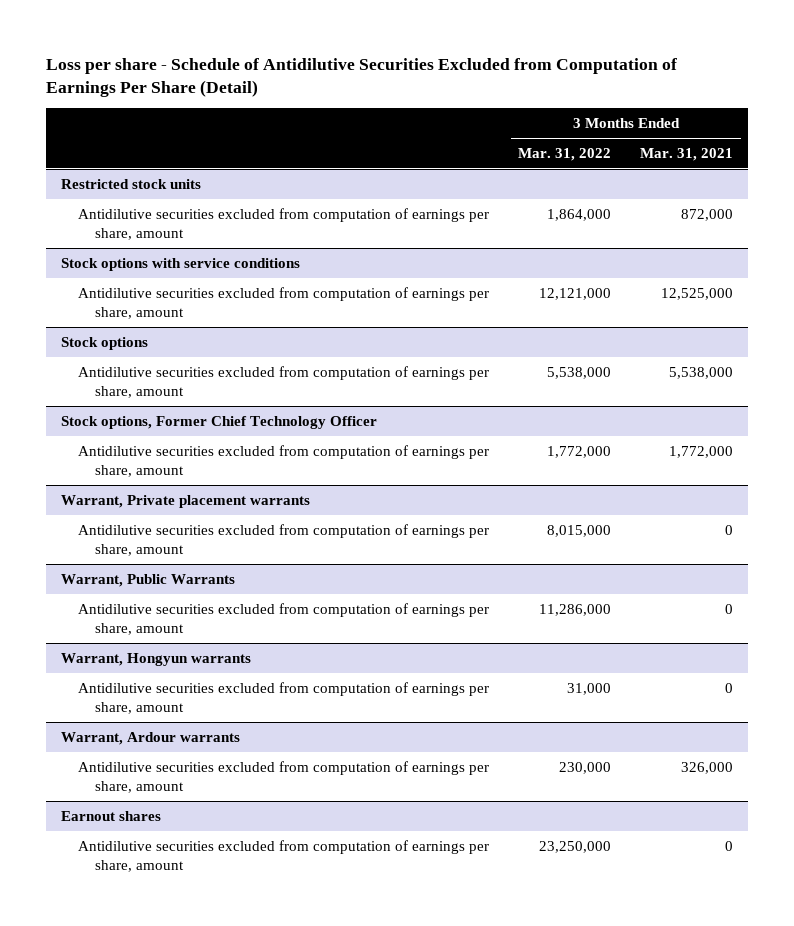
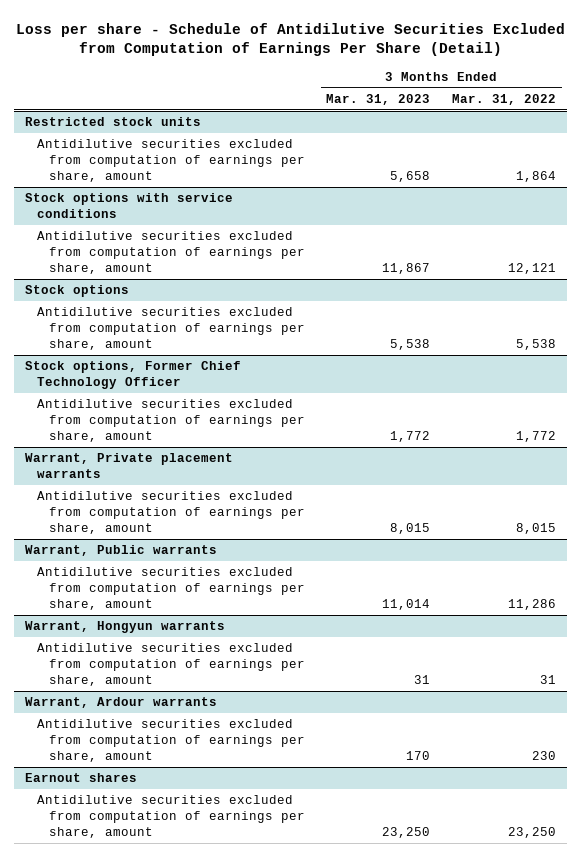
- | 3 Months Ended Mar. 31, 2022 | 3 Months Ended Mar. 31, 2021
+ | 3 Months Ended Mar. 31, 2023 | 3 Months Ended Mar. 31, 2022
@ Restricted stock units
- Antidilutive securities excluded from computation of earnings per share, amount | 1,864,000 | 872,000
+ Antidilutive securities excluded from computation of earnings per share, amount | 5,658 | 1,864
@ Stock options with service conditions
- Antidilutive securities excluded from computation of earnings per share, amount | 12,121,000 | 12,525,000
+ Antidilutive securities excluded from computation of earnings per share, amount | 11,867 | 12,121
@ Stock options
- Antidilutive securities excluded from computation of earnings per share, amount | 5,538,000 | 5,538,000
+ Antidilutive securities excluded from computation of earnings per share, amount | 5,538 | 5,538
@ Stock options, Former Chief Technology Officer
- Antidilutive securities excluded from computation of earnings per share, amount | 1,772,000 | 1,772,000
+ Antidilutive securities excluded from computation of earnings per share, amount | 1,772 | 1,772
@ Warrant, Private placement warrants
- Antidilutive securities excluded from computation of earnings per share, amount | 8,015,000 | 0
- Warrant, Public Warrants
- Antidilutive securities excluded from computation of earnings per share, amount | 11,286,000 | 0
@ Warrant, Private placement warrants
+ Antidilutive securities excluded from computation of earnings per share, amount | 8,015 | 8,015
+ Warrant, Public warrants
+ Antidilutive securities excluded from computation of earnings per share, amount | 11,014 | 11,286
@ Warrant, Hongyun warrants
- Antidilutive securities excluded from computation of earnings per share, amount | 31,000 | 0
+ Antidilutive securities excluded from computation of earnings per share, amount | 31 | 31
@ Warrant, Ardour warrants
- Antidilutive securities excluded from computation of earnings per share, amount | 230,000 | 326,000
+ Antidilutive securities excluded from computation of earnings per share, amount | 170 | 230
@ Earnout shares
- Antidilutive securities excluded from computation of earnings per share, amount | 23,250,000 | 0
+ Antidilutive securities excluded from computation of earnings per share, amount | 23,250 | 23,250

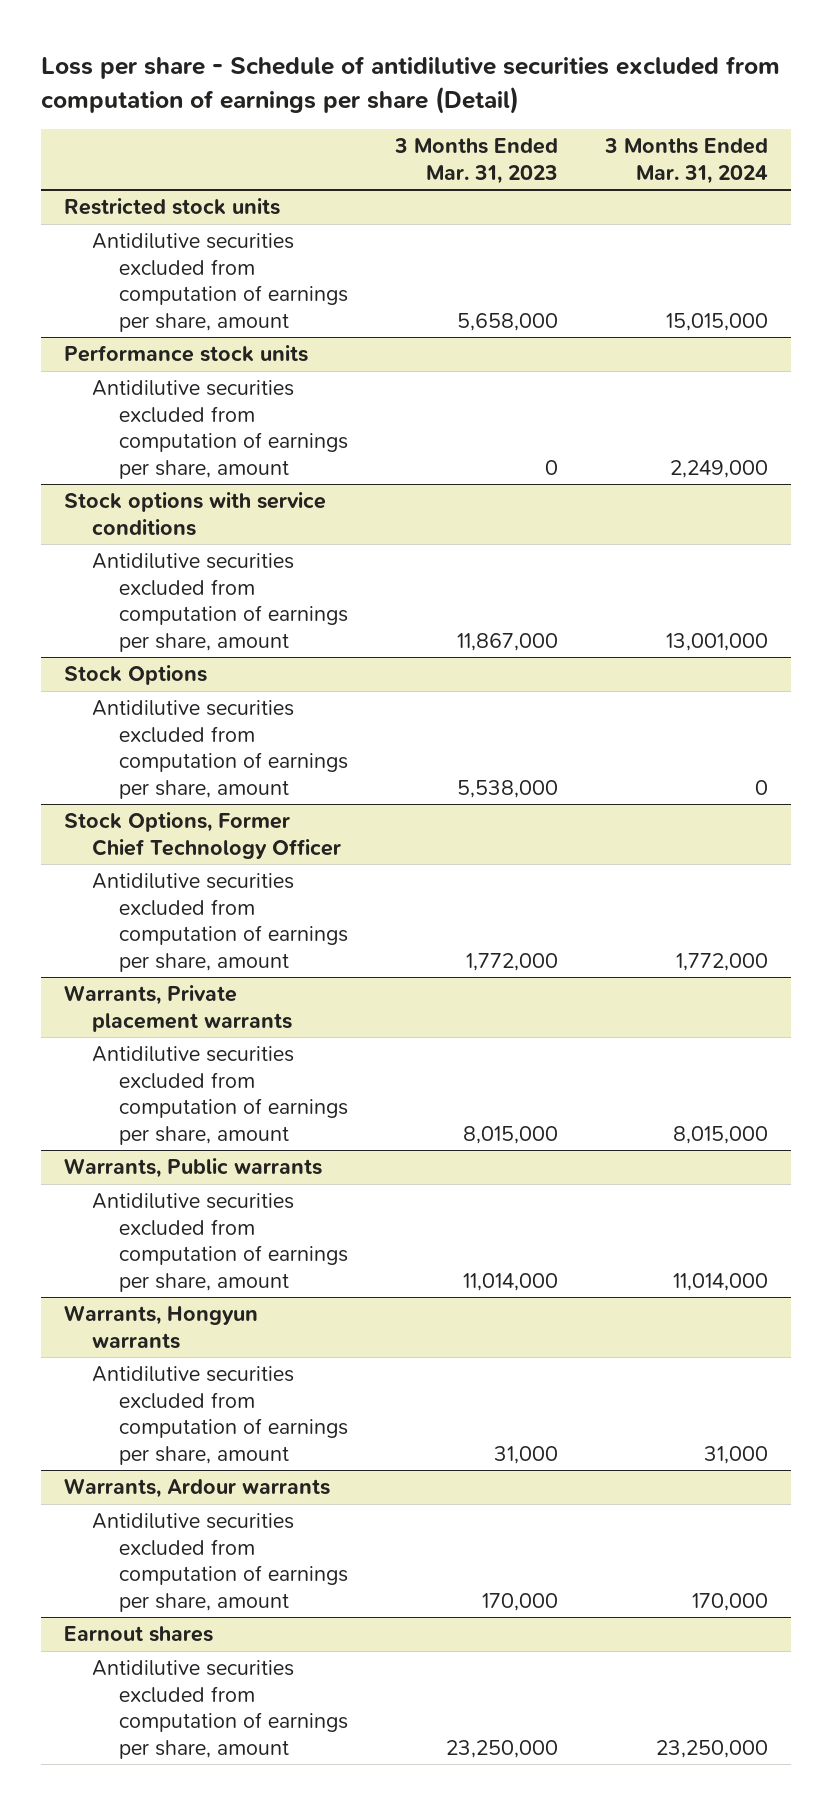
- Loss per share - Schedule of Antidilutive Securities Excluded from Computation of Earnings Per Share (Detail)
+ Loss per share - Schedule of antidilutive securities excluded from computation of earnings per share (Detail)
- | 3 Months Ended Mar. 31, 2023 | 3 Months Ended Mar. 31, 2022
+ | 3 Months Ended Mar. 31, 2023 | 3 Months Ended Mar. 31, 2024
@ Restricted stock units
- Antidilutive securities excluded from computation of earnings per share, amount | 5,658 | 1,864
+ Antidilutive securities excluded from computation of earnings per share, amount | 5,658,000 | 15,015,000
+ Performance stock units
+ Antidilutive securities excluded from computation of earnings per share, amount | 0 | 2,249,000
@ Stock options with service conditions
- Antidilutive securities excluded from computation of earnings per share, amount | 11,867 | 12,121
- Stock options
- Antidilutive securities excluded from computation of earnings per share, amount | 5,538 | 5,538
- Stock options, Former Chief Technology Officer
- Antidilutive securities excluded from computation of earnings per share, amount | 1,772 | 1,772
- Warrant, Private placement warrants
- Antidilutive securities excluded from computation of earnings per share, amount | 8,015 | 8,015
- Warrant, Public warrants
- Antidilutive securities excluded from computation of earnings per share, amount | 11,014 | 11,286
- Warrant, Hongyun warrants
- Antidilutive securities excluded from computation of earnings per share, amount | 31 | 31
- Warrant, Ardour warrants
- Antidilutive securities excluded from computation of earnings per share, amount | 170 | 230
@ Stock options with service conditions
+ Antidilutive securities excluded from computation of earnings per share, amount | 11,867,000 | 13,001,000
+ Stock Options
+ Antidilutive securities excluded from computation of earnings per share, amount | 5,538,000 | 0
+ Stock Options, Former Chief Technology Officer
+ Antidilutive securities excluded from computation of earnings per share, amount | 1,772,000 | 1,772,000
+ Warrants, Private placement warrants
+ Antidilutive securities excluded from computation of earnings per share, amount | 8,015,000 | 8,015,000
+ Warrants, Public warrants
+ Antidilutive securities excluded from computation of earnings per share, amount | 11,014,000 | 11,014,000
+ Warrants, Hongyun warrants
+ Antidilutive securities excluded from computation of earnings per share, amount | 31,000 | 31,000
+ Warrants, Ardour warrants
+ Antidilutive securities excluded from computation of earnings per share, amount | 170,000 | 170,000
@ Earnout shares
- Antidilutive securities excluded from computation of earnings per share, amount | 23,250 | 23,250
+ Antidilutive securities excluded from computation of earnings per share, amount | 23,250,000 | 23,250,000

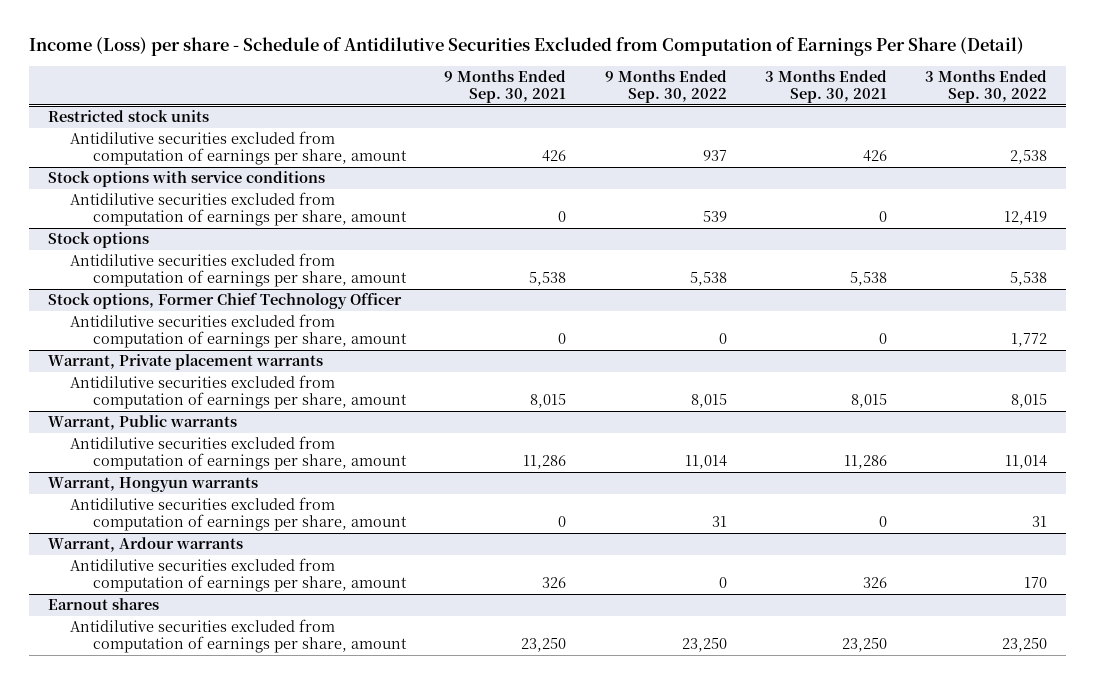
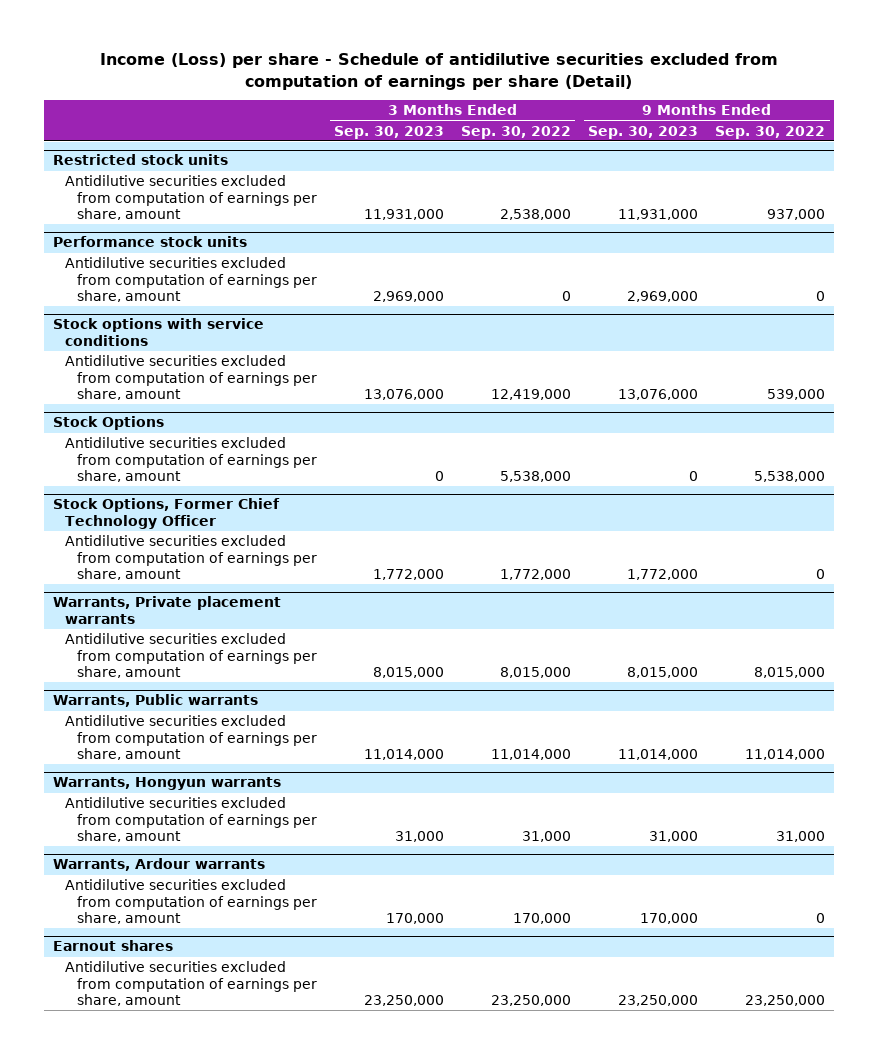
- Income (Loss) per share - Schedule of Antidilutive Securities Excluded from Computation of Earnings Per Share (Detail)
+ Income (Loss) per share - Schedule of antidilutive securities excluded from computation of earnings per share (Detail)
- | 9 Months Ended Sep. 30, 2021 | 9 Months Ended Sep. 30, 2022 | 3 Months Ended Sep. 30, 2021 | 3 Months Ended Sep. 30, 2022
+ | 3 Months Ended Sep. 30, 2023 | 3 Months Ended Sep. 30, 2022 | 9 Months Ended Sep. 30, 2023 | 9 Months Ended Sep. 30, 2022
@ Restricted stock units
- Antidilutive securities excluded from computation of earnings per share, amount | 426 | 937 | 426 | 2,538
+ Antidilutive securities excluded from computation of earnings per share, amount | 11,931,000 | 2,538,000 | 11,931,000 | 937,000
+ Performance stock units
+ Antidilutive securities excluded from computation of earnings per share, amount | 2,969,000 | 0 | 2,969,000 | 0
@ Stock options with service conditions
- Antidilutive securities excluded from computation of earnings per share, amount | 0 | 539 | 0 | 12,419
- Stock options
- Antidilutive securities excluded from computation of earnings per share, amount | 5,538 | 5,538 | 5,538 | 5,538
- Stock options, Former Chief Technology Officer
- Antidilutive securities excluded from computation of earnings per share, amount | 0 | 0 | 0 | 1,772
- Warrant, Private placement warrants
- Antidilutive securities excluded from computation of earnings per share, amount | 8,015 | 8,015 | 8,015 | 8,015
- Warrant, Public warrants
- Antidilutive securities excluded from computation of earnings per share, amount | 11,286 | 11,014 | 11,286 | 11,014
- Warrant, Hongyun warrants
- Antidilutive securities excluded from computation of earnings per share, amount | 0 | 31 | 0 | 31
- Warrant, Ardour warrants
- Antidilutive securities excluded from computation of earnings per share, amount | 326 | 0 | 326 | 170
@ Stock options with service conditions
+ Antidilutive securities excluded from computation of earnings per share, amount | 13,076,000 | 12,419,000 | 13,076,000 | 539,000
+ Stock Options
+ Antidilutive securities excluded from computation of earnings per share, amount | 0 | 5,538,000 | 0 | 5,538,000
+ Stock Options, Former Chief Technology Officer
+ Antidilutive securities excluded from computation of earnings per share, amount | 1,772,000 | 1,772,000 | 1,772,000 | 0
+ Warrants, Private placement warrants
+ Antidilutive securities excluded from computation of earnings per share, amount | 8,015,000 | 8,015,000 | 8,015,000 | 8,015,000
+ Warrants, Public warrants
+ Antidilutive securities excluded from computation of earnings per share, amount | 11,014,000 | 11,014,000 | 11,014,000 | 11,014,000
+ Warrants, Hongyun warrants
+ Antidilutive securities excluded from computation of earnings per share, amount | 31,000 | 31,000 | 31,000 | 31,000
+ Warrants, Ardour warrants
+ Antidilutive securities excluded from computation of earnings per share, amount | 170,000 | 170,000 | 170,000 | 0
@ Earnout shares
- Antidilutive securities excluded from computation of earnings per share, amount | 23,250 | 23,250 | 23,250 | 23,250
+ Antidilutive securities excluded from computation of earnings per share, amount | 23,250,000 | 23,250,000 | 23,250,000 | 23,250,000

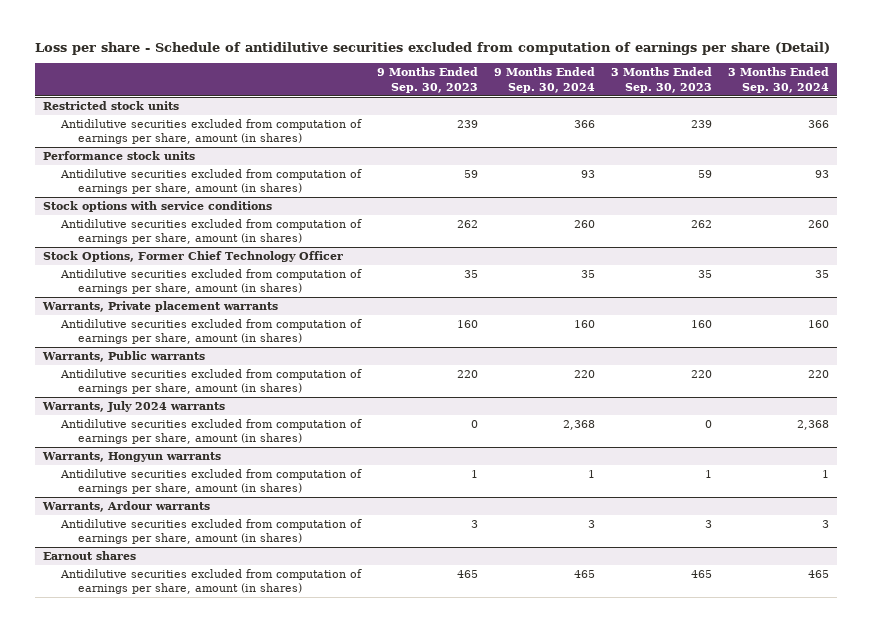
- Income (Loss) per share - Schedule of antidilutive securities excluded from computation of earnings per share (Detail)
+ Loss per share - Schedule of antidilutive securities excluded from computation of earnings per share (Detail)
- | 3 Months Ended Sep. 30, 2023 | 3 Months Ended Sep. 30, 2022 | 9 Months Ended Sep. 30, 2023 | 9 Months Ended Sep. 30, 2022
+ | 9 Months Ended Sep. 30, 2023 | 9 Months Ended Sep. 30, 2024 | 3 Months Ended Sep. 30, 2023 | 3 Months Ended Sep. 30, 2024
@ Restricted stock units
- Antidilutive securities excluded from computation of earnings per share, amount | 11,931,000 | 2,538,000 | 11,931,000 | 937,000
+ Antidilutive securities excluded from computation of earnings per share, amount (in shares) | 239 | 366 | 239 | 366
@ Performance stock units
- Antidilutive securities excluded from computation of earnings per share, amount | 2,969,000 | 0 | 2,969,000 | 0
+ Antidilutive securities excluded from computation of earnings per share, amount (in shares) | 59 | 93 | 59 | 93
@ Stock options with service conditions
- Antidilutive securities excluded from computation of earnings per share, amount | 13,076,000 | 12,419,000 | 13,076,000 | 539,000
- Stock Options
- Antidilutive securities excluded from computation of earnings per share, amount | 0 | 5,538,000 | 0 | 5,538,000
@ Stock options with service conditions
+ Antidilutive securities excluded from computation of earnings per share, amount (in shares) | 262 | 260 | 262 | 260
@ Stock Options, Former Chief Technology Officer
- Antidilutive securities excluded from computation of earnings per share, amount | 1,772,000 | 1,772,000 | 1,772,000 | 0
+ Antidilutive securities excluded from computation of earnings per share, amount (in shares) | 35 | 35 | 35 | 35
@ Warrants, Private placement warrants
- Antidilutive securities excluded from computation of earnings per share, amount | 8,015,000 | 8,015,000 | 8,015,000 | 8,015,000
+ Antidilutive securities excluded from computation of earnings per share, amount (in shares) | 160 | 160 | 160 | 160
@ Warrants, Public warrants
- Antidilutive securities excluded from computation of earnings per share, amount | 11,014,000 | 11,014,000 | 11,014,000 | 11,014,000
+ Antidilutive securities excluded from computation of earnings per share, amount (in shares) | 220 | 220 | 220 | 220
+ Warrants, July 2024 warrants
+ Antidilutive securities excluded from computation of earnings per share, amount (in shares) | 0 | 2,368 | 0 | 2,368
@ Warrants, Hongyun warrants
- Antidilutive securities excluded from computation of earnings per share, amount | 31,000 | 31,000 | 31,000 | 31,000
+ Antidilutive securities excluded from computation of earnings per share, amount (in shares) | 1 | 1 | 1 | 1
@ Warrants, Ardour warrants
- Antidilutive securities excluded from computation of earnings per share, amount | 170,000 | 170,000 | 170,000 | 0
+ Antidilutive securities excluded from computation of earnings per share, amount (in shares) | 3 | 3 | 3 | 3
@ Earnout shares
- Antidilutive securities excluded from computation of earnings per share, amount | 23,250,000 | 23,250,000 | 23,250,000 | 23,250,000
+ Antidilutive securities excluded from computation of earnings per share, amount (in shares) | 465 | 465 | 465 | 465

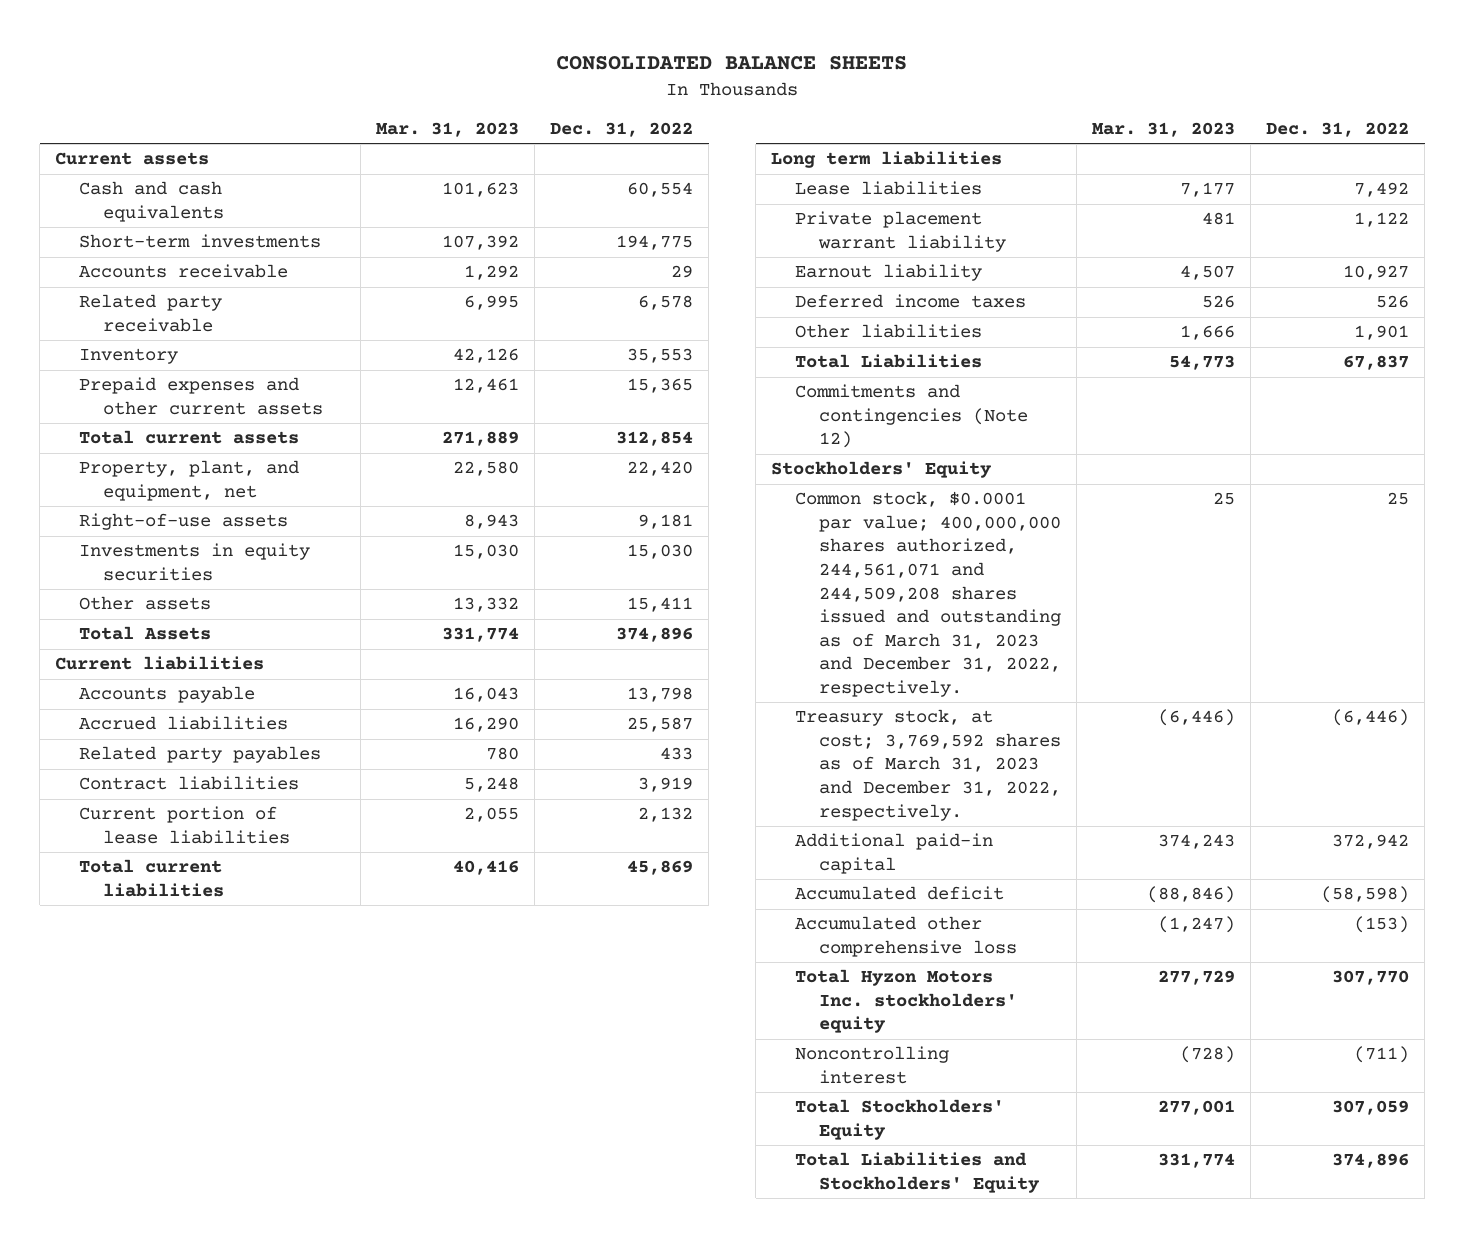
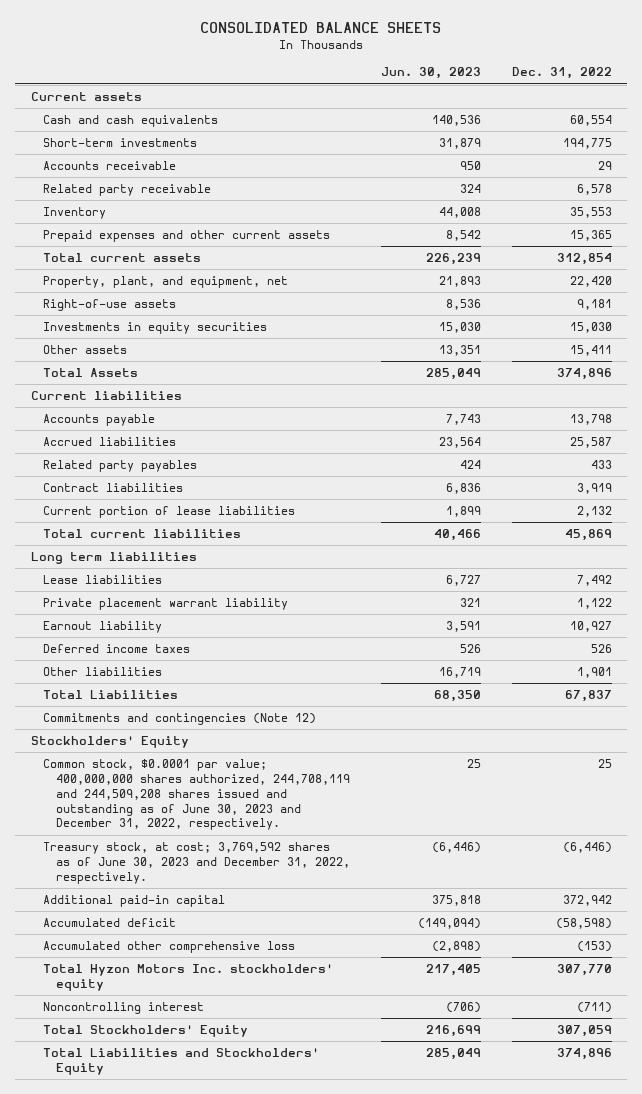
- | Mar. 31, 2023 | Dec. 31, 2022
+ | Jun. 30, 2023 | Dec. 31, 2022
- Common stock, $0.0001 par value; 400,000,000 shares authorized, 244,561,071 and 244,509,208 shares issued and outstanding as of March 31, 2023 and December 31, 2022, respectively. | 25 | 25
- Treasury stock, at cost; 3,769,592 shares as of March 31, 2023 and December 31, 2022, respectively. | (6,446) | (6,446)
+ Common stock, $0.0001 par value; 400,000,000 shares authorized, 244,708,119 and 244,509,208 shares issued and outstanding as of June 30, 2023 and December 31, 2022, respectively. | 25 | 25
+ Treasury stock, at cost; 3,769,592 shares as of June 30, 2023 and December 31, 2022, respectively. | (6,446) | (6,446)

